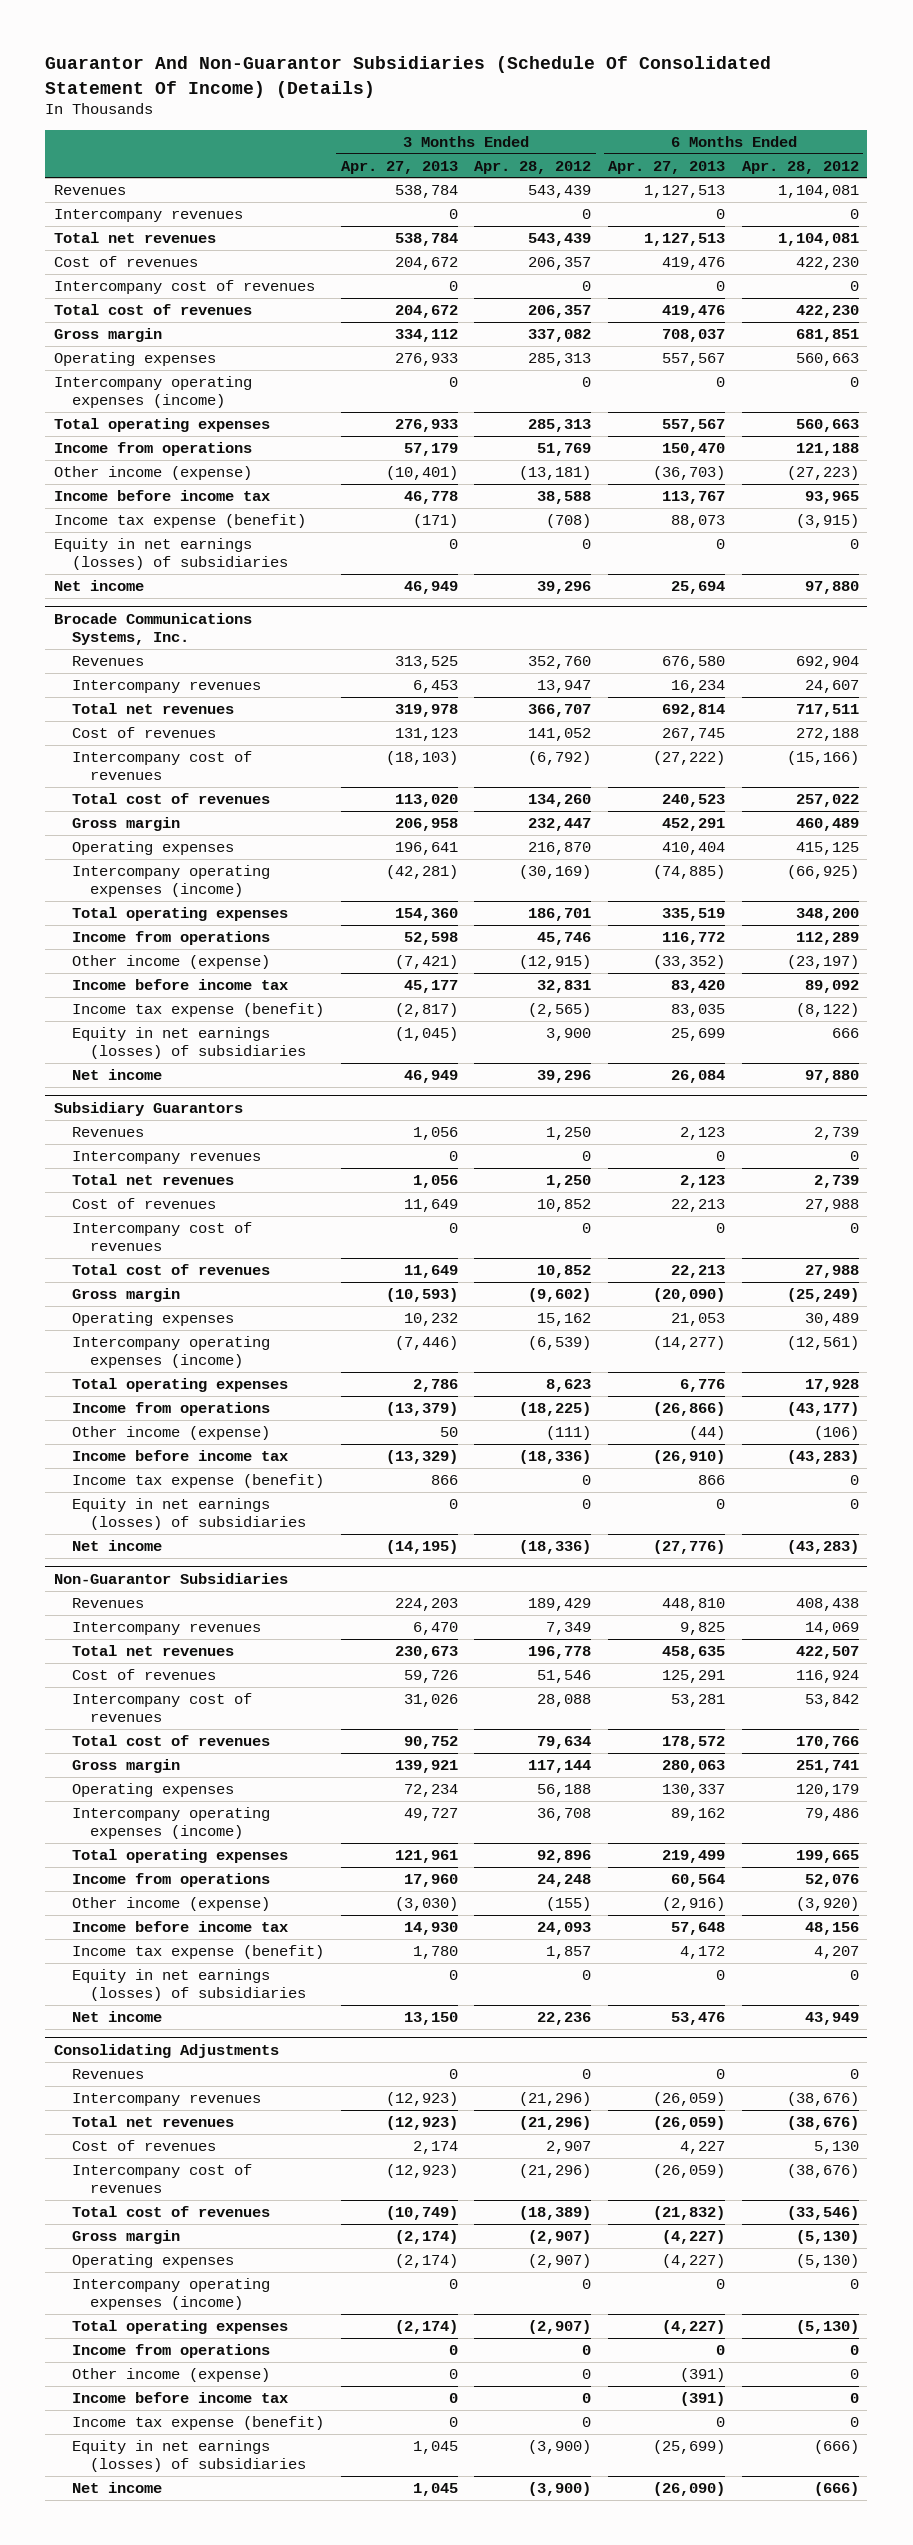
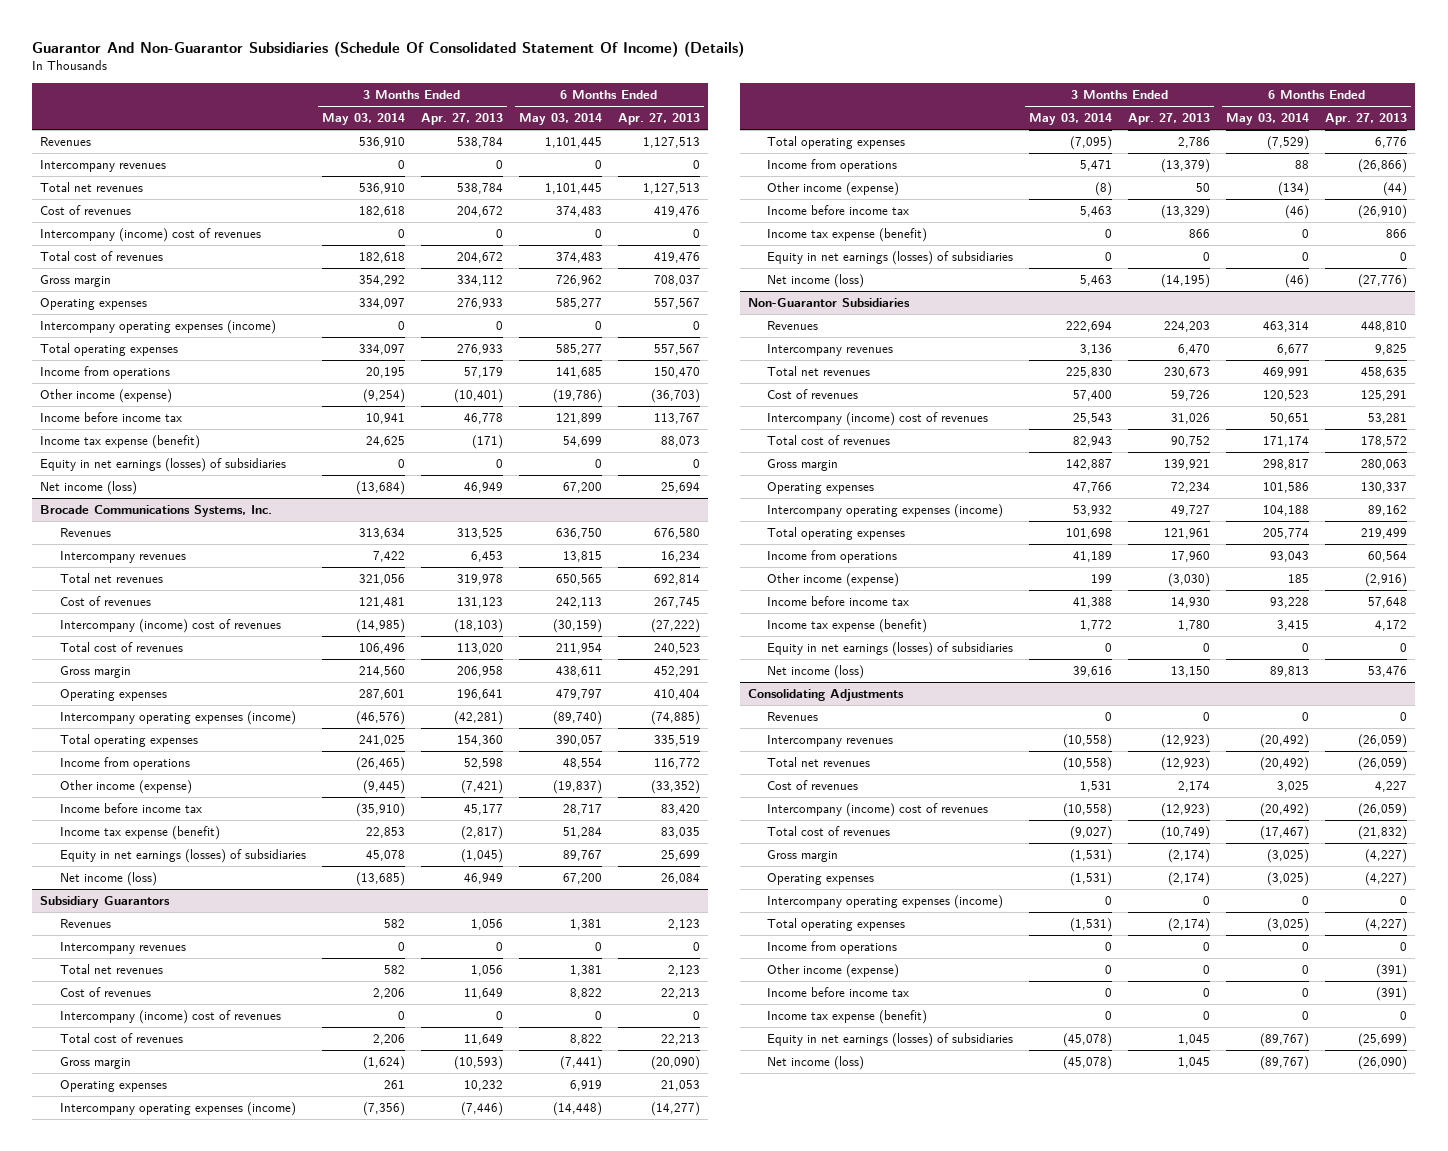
- | 3 Months Ended Apr. 27, 2013 | 3 Months Ended Apr. 28, 2012 | 6 Months Ended Apr. 27, 2013 | 6 Months Ended Apr. 28, 2012
+ | 3 Months Ended May 03, 2014 | 3 Months Ended Apr. 27, 2013 | 6 Months Ended May 03, 2014 | 6 Months Ended Apr. 27, 2013
- Intercompany cost of revenues | 0 | 0 | 0 | 0
+ Intercompany (income) cost of revenues | 0 | 0 | 0 | 0
- Net income | 46,949 | 39,296 | 25,694 | 97,880
+ Net income (loss) | (13,684) | 46,949 | 67,200 | 25,694
@ Brocade Communications Systems, Inc.
- Intercompany cost of revenues | (18,103) | (6,792) | (27,222) | (15,166)
+ Intercompany (income) cost of revenues | (14,985) | (18,103) | (30,159) | (27,222)
- Net income | 46,949 | 39,296 | 26,084 | 97,880
+ Net income (loss) | (13,685) | 46,949 | 67,200 | 26,084
@ Subsidiary Guarantors
- Intercompany cost of revenues | 0 | 0 | 0 | 0
+ Intercompany (income) cost of revenues | 0 | 0 | 0 | 0
- Net income | (14,195) | (18,336) | (27,776) | (43,283)
+ Net income (loss) | 5,463 | (14,195) | (46) | (27,776)
@ Non-Guarantor Subsidiaries
- Intercompany cost of revenues | 31,026 | 28,088 | 53,281 | 53,842
+ Intercompany (income) cost of revenues | 25,543 | 31,026 | 50,651 | 53,281
- Net income | 13,150 | 22,236 | 53,476 | 43,949
+ Net income (loss) | 39,616 | 13,150 | 89,813 | 53,476
@ Consolidating Adjustments
- Intercompany cost of revenues | (12,923) | (21,296) | (26,059) | (38,676)
+ Intercompany (income) cost of revenues | (10,558) | (12,923) | (20,492) | (26,059)
- Net income | 1,045 | (3,900) | (26,090) | (666)
+ Net income (loss) | (45,078) | 1,045 | (89,767) | (26,090)

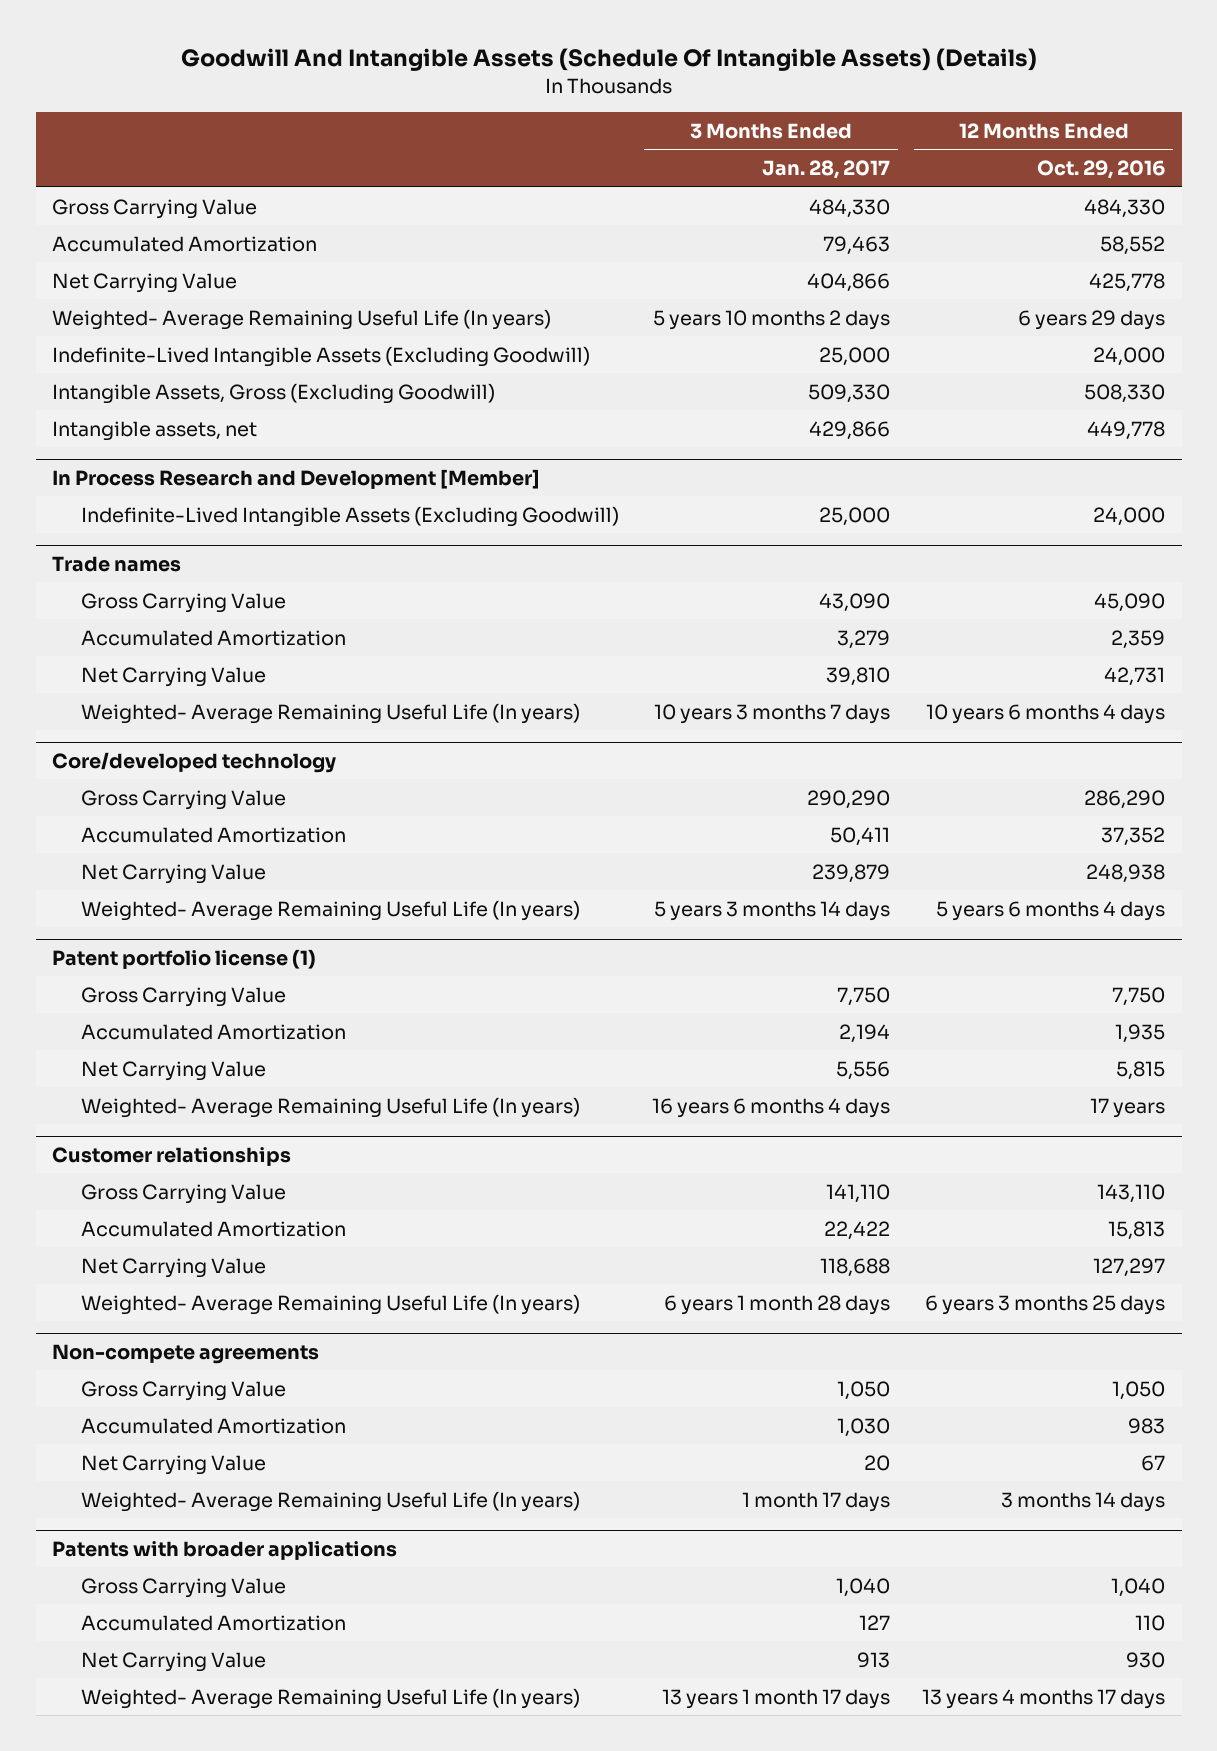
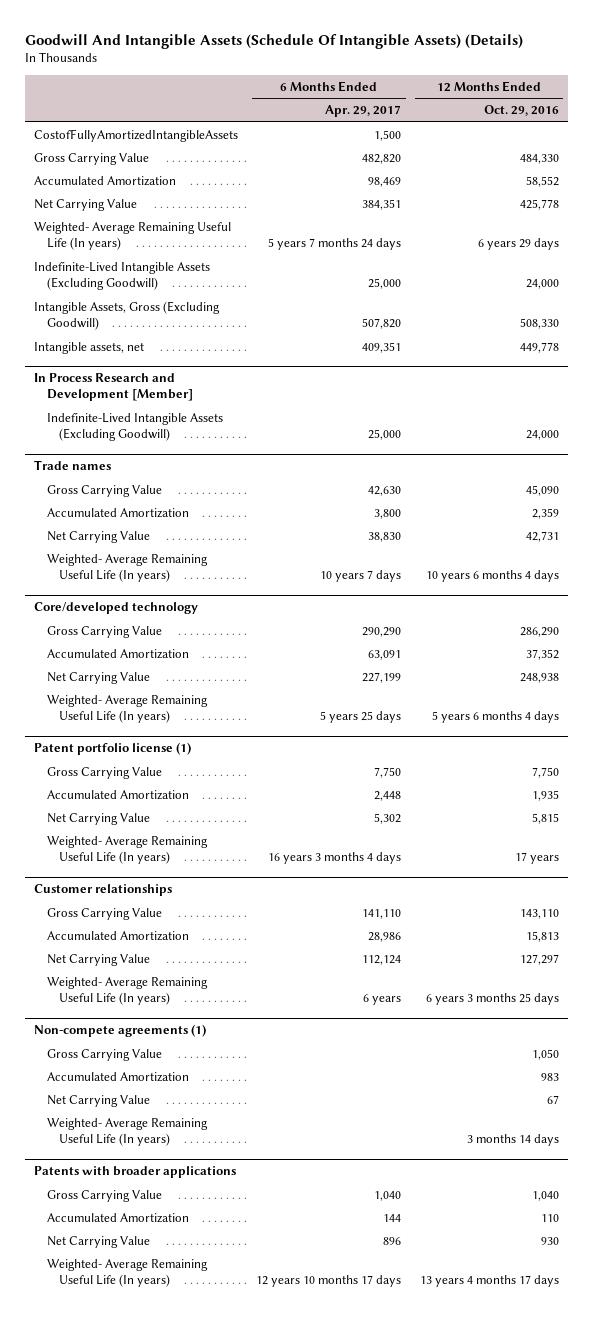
- | 3 Months Ended Jan. 28, 2017 | 12 Months Ended Oct. 29, 2016
+ | 6 Months Ended Apr. 29, 2017 | 12 Months Ended Oct. 29, 2016
+ CostofFullyAmortizedIntangibleAssets | 1,500 |
- Non-compete agreements
+ Non-compete agreements (1)

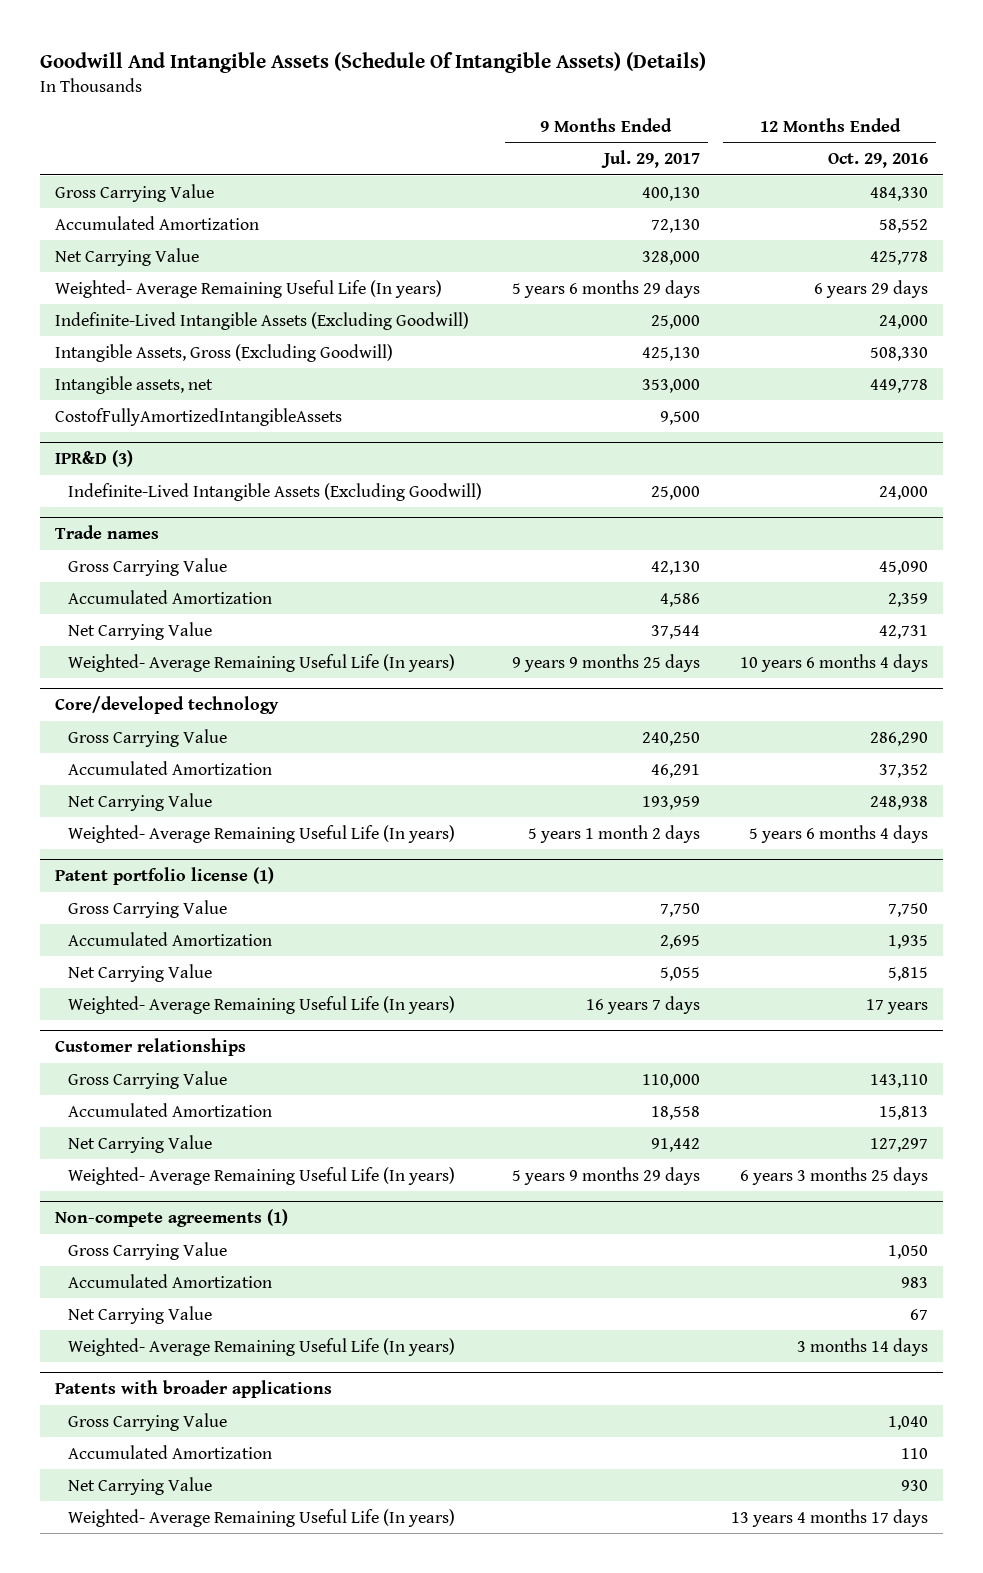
- | 6 Months Ended Apr. 29, 2017 | 12 Months Ended Oct. 29, 2016
+ | 9 Months Ended Jul. 29, 2017 | 12 Months Ended Oct. 29, 2016
- In Process Research and Development [Member]
moved down: CostofFullyAmortizedIntangibleAssets | 9,500 |
+ IPR&D (3)

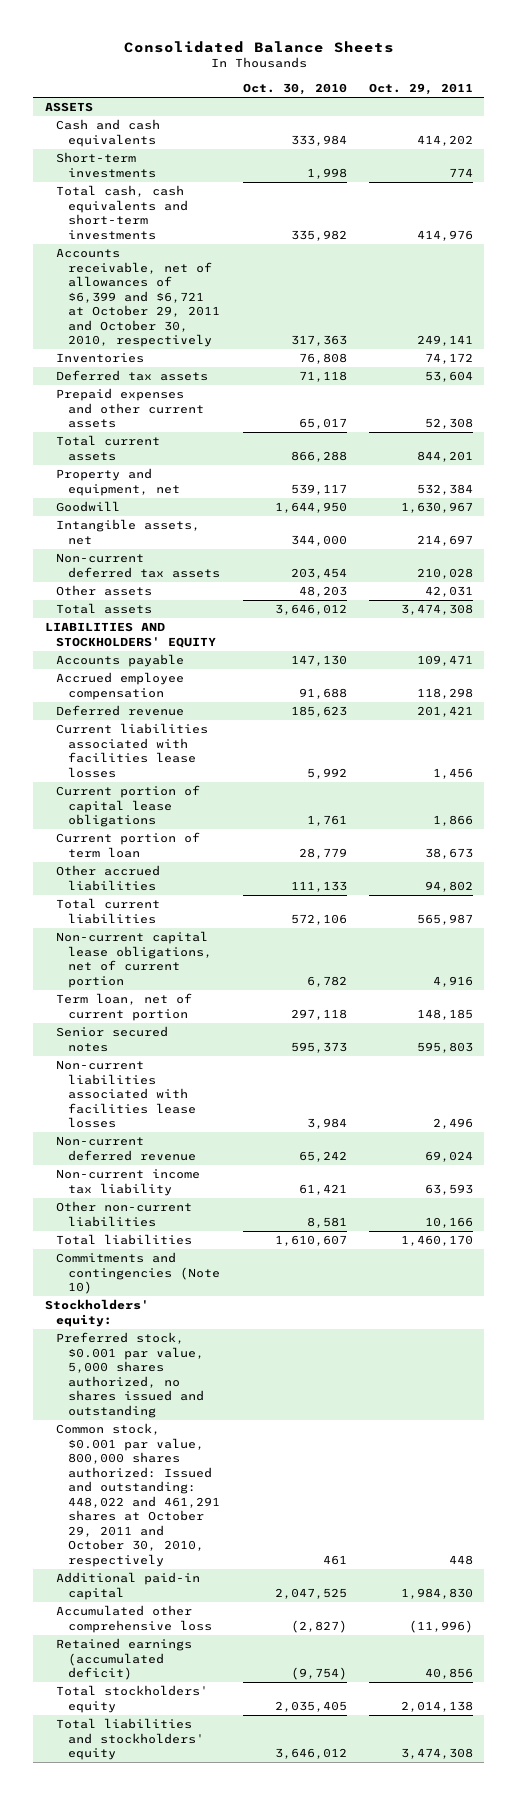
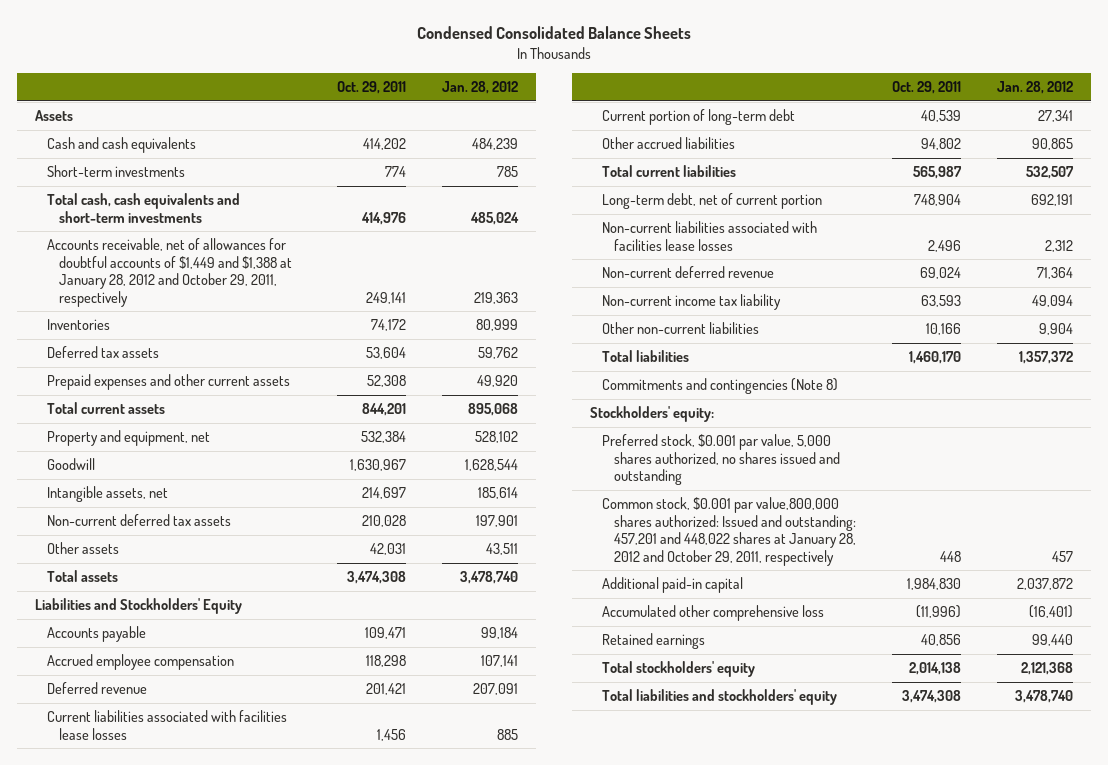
- Consolidated Balance Sheets
+ Condensed Consolidated Balance Sheets
- | Oct. 30, 2010 | Oct. 29, 2011
+ | Oct. 29, 2011 | Jan. 28, 2012
- ASSETS
+ Assets
- Accounts receivable, net of allowances of $6,399 and $6,721 at October 29, 2011 and October 30, 2010, respectively | 317,363 | 249,141
+ Accounts receivable, net of allowances for doubtful accounts of $1,449 and $1,388 at January 28, 2012 and October 29, 2011, respectively | 249,141 | 219,363
- LIABILITIES AND STOCKHOLDERS' EQUITY
+ Liabilities and Stockholders' Equity
- Current portion of capital lease obligations | 1,761 | 1,866
- Current portion of term loan | 28,779 | 38,673
+ Current portion of long-term debt | 40,539 | 27,341
- Non-current capital lease obligations, net of current portion | 6,782 | 4,916
- Term loan, net of current portion | 297,118 | 148,185
- Senior secured notes | 595,373 | 595,803
+ Long-term debt, net of current portion | 748,904 | 692,191
- Commitments and contingencies (Note 10)
+ Commitments and contingencies (Note 8)
- Common stock, $0.001 par value, 800,000 shares authorized: Issued and outstanding: 448,022 and 461,291 shares at October 29, 2011 and October 30, 2010, respectively | 461 | 448
+ Common stock, $0.001 par value,800,000 shares authorized: Issued and outstanding: 457,201 and 448,022 shares at January 28, 2012 and October 29, 2011, respectively | 448 | 457
- Retained earnings (accumulated deficit) | (9,754) | 40,856
+ Retained earnings | 40,856 | 99,440

